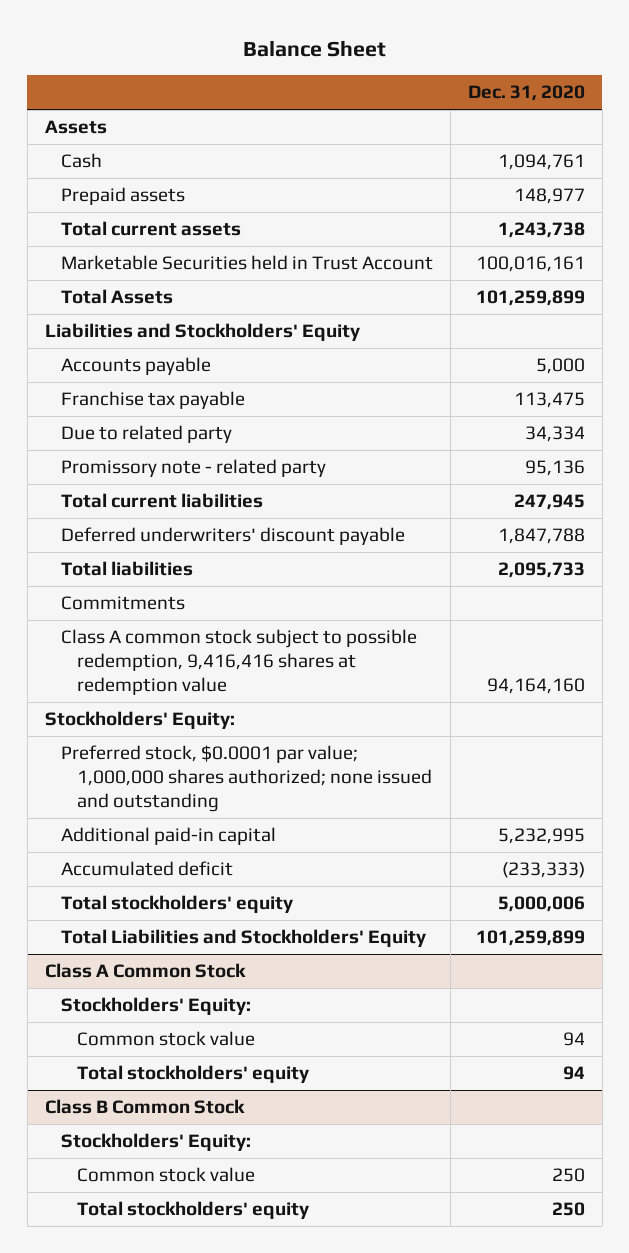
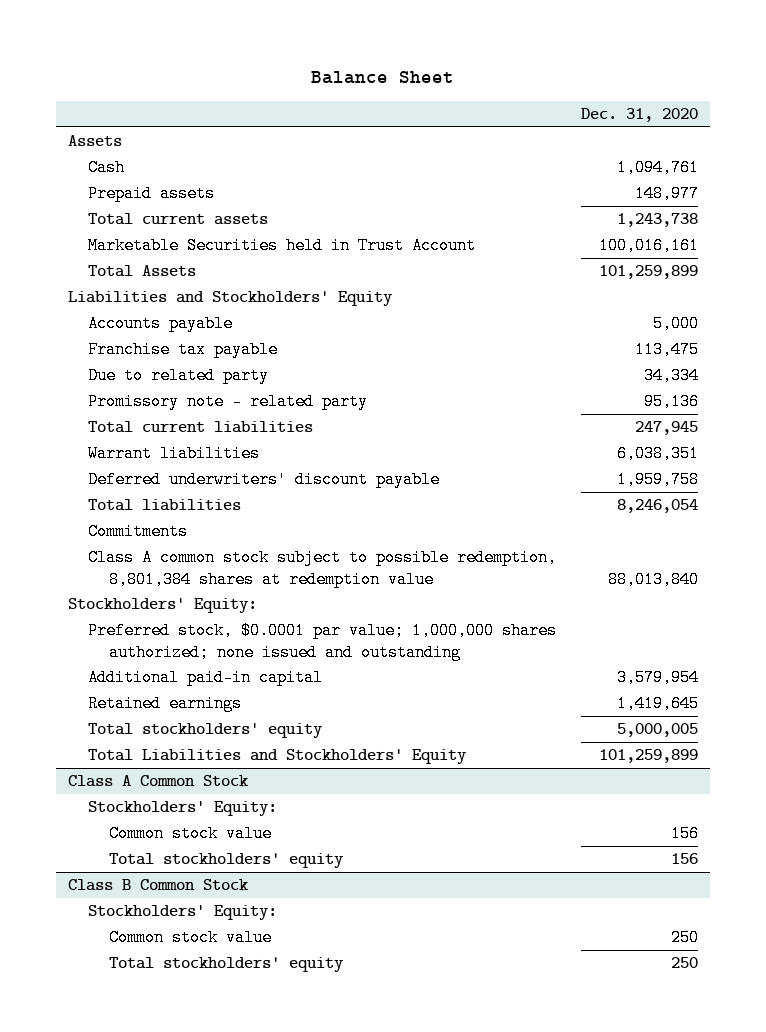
- Deferred underwriters' discount payable | 1,847,788
- Total liabilities | 2,095,733
+ Warrant liabilities | 6,038,351
+ Deferred underwriters' discount payable | 1,959,758
+ Total liabilities | 8,246,054
- Class A common stock subject to possible redemption, 9,416,416 shares at redemption value | 94,164,160
+ Class A common stock subject to possible redemption, 8,801,384 shares at redemption value | 88,013,840
- Additional paid-in capital | 5,232,995
- Accumulated deficit | (233,333)
- Total stockholders' equity | 5,000,006
+ Additional paid-in capital | 3,579,954
+ Retained earnings | 1,419,645
+ Total stockholders' equity | 5,000,005
@ Class A Common Stock
- Common stock value | 94
- Total stockholders' equity | 94
+ Common stock value | 156
+ Total stockholders' equity | 156

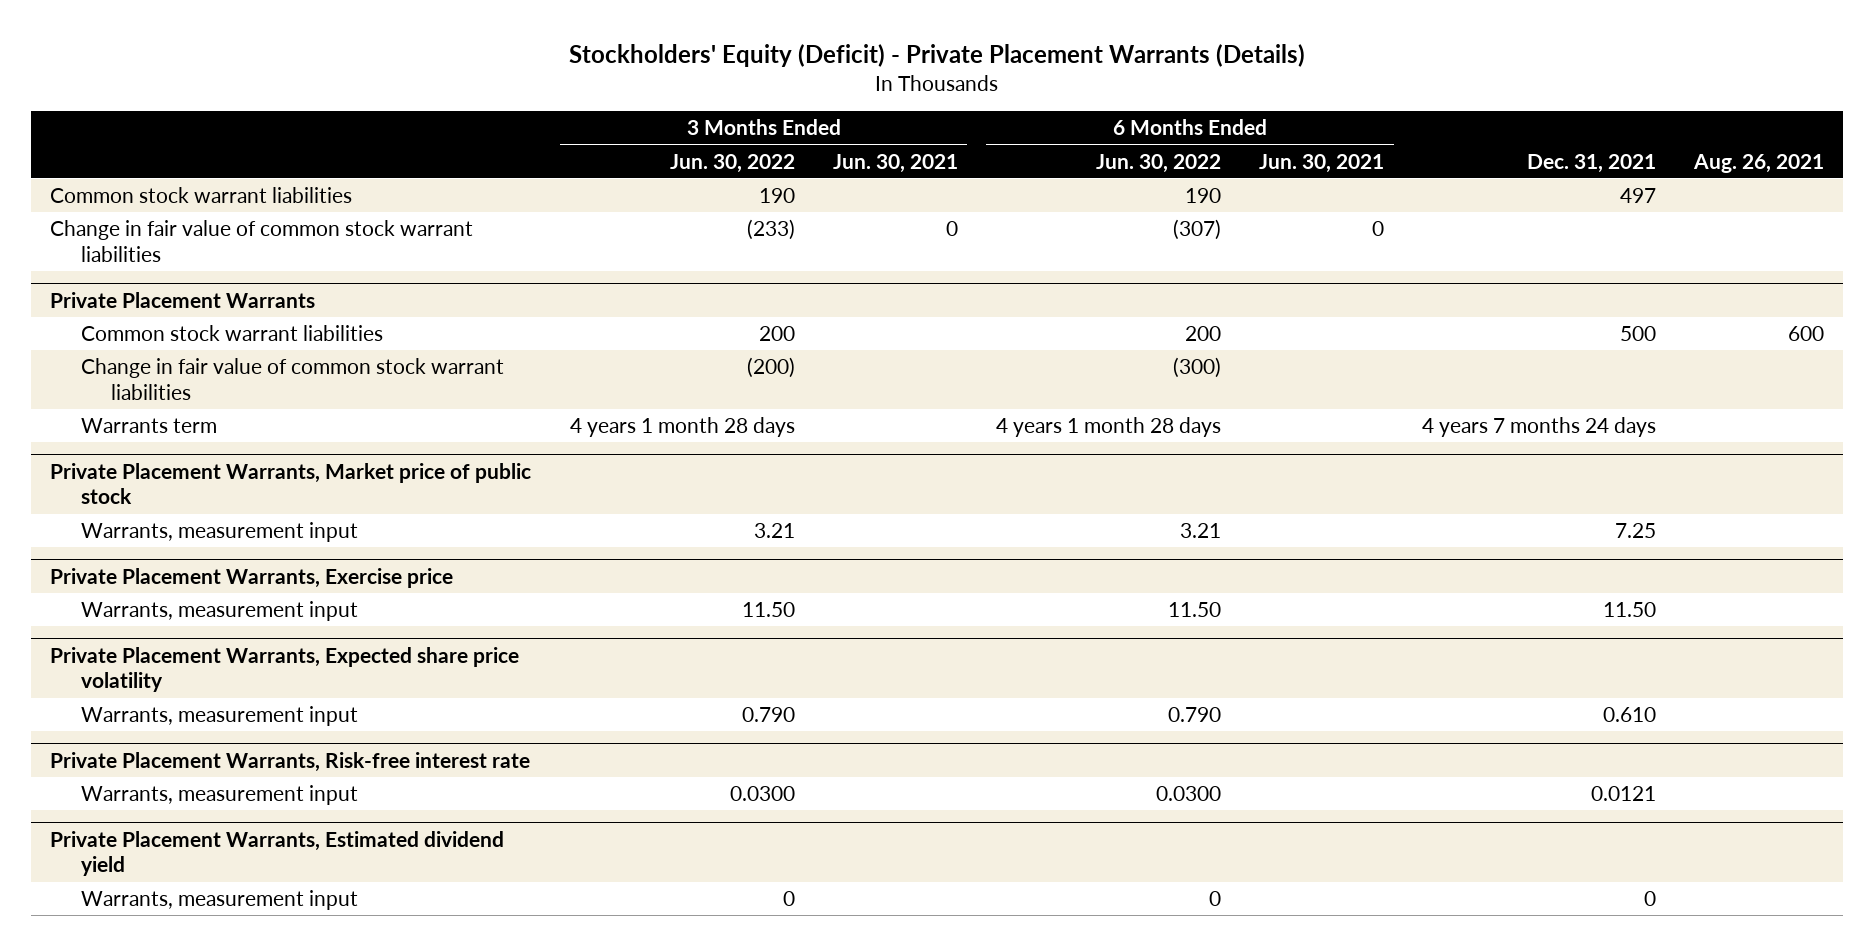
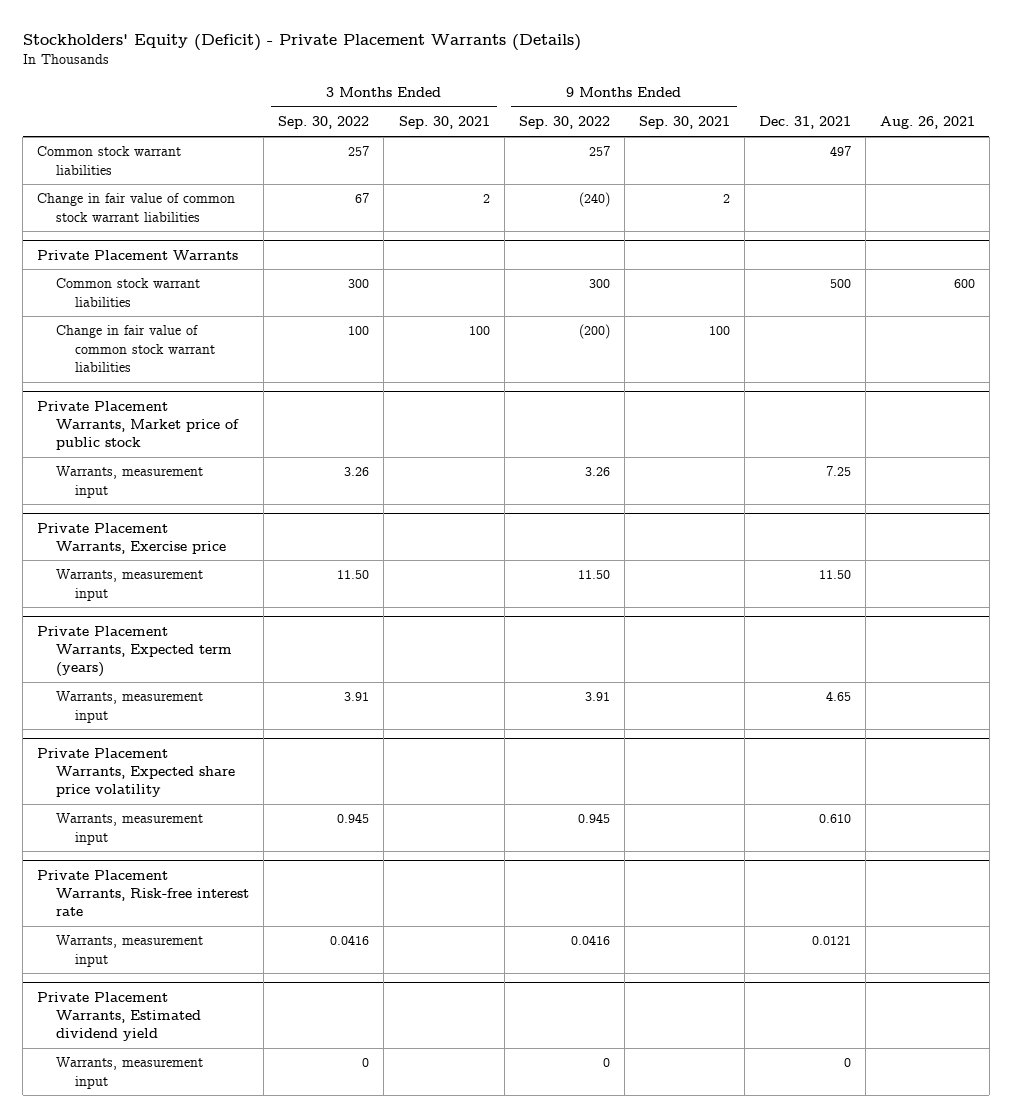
- | 3 Months Ended Jun. 30, 2022 | 3 Months Ended Jun. 30, 2021 | 6 Months Ended Jun. 30, 2022 | 6 Months Ended Jun. 30, 2021 | Dec. 31, 2021 | Aug. 26, 2021
+ | 3 Months Ended Sep. 30, 2022 | 3 Months Ended Sep. 30, 2021 | 9 Months Ended Sep. 30, 2022 | 9 Months Ended Sep. 30, 2021 | Dec. 31, 2021 | Aug. 26, 2021
@ Private Placement Warrants
- Warrants term | 4 years 1 month 28 days | | 4 years 1 month 28 days | | 4 years 7 months 24 days |
+ Private Placement Warrants, Expected term (years)
+ Warrants, measurement input | 3.91 | | 3.91 | | 4.65 |

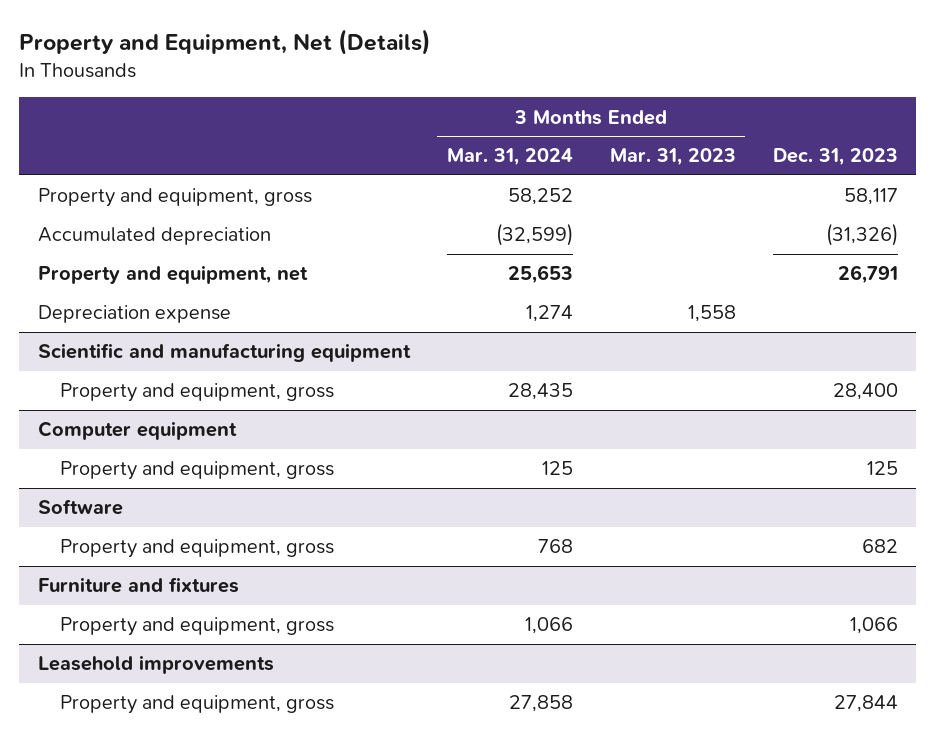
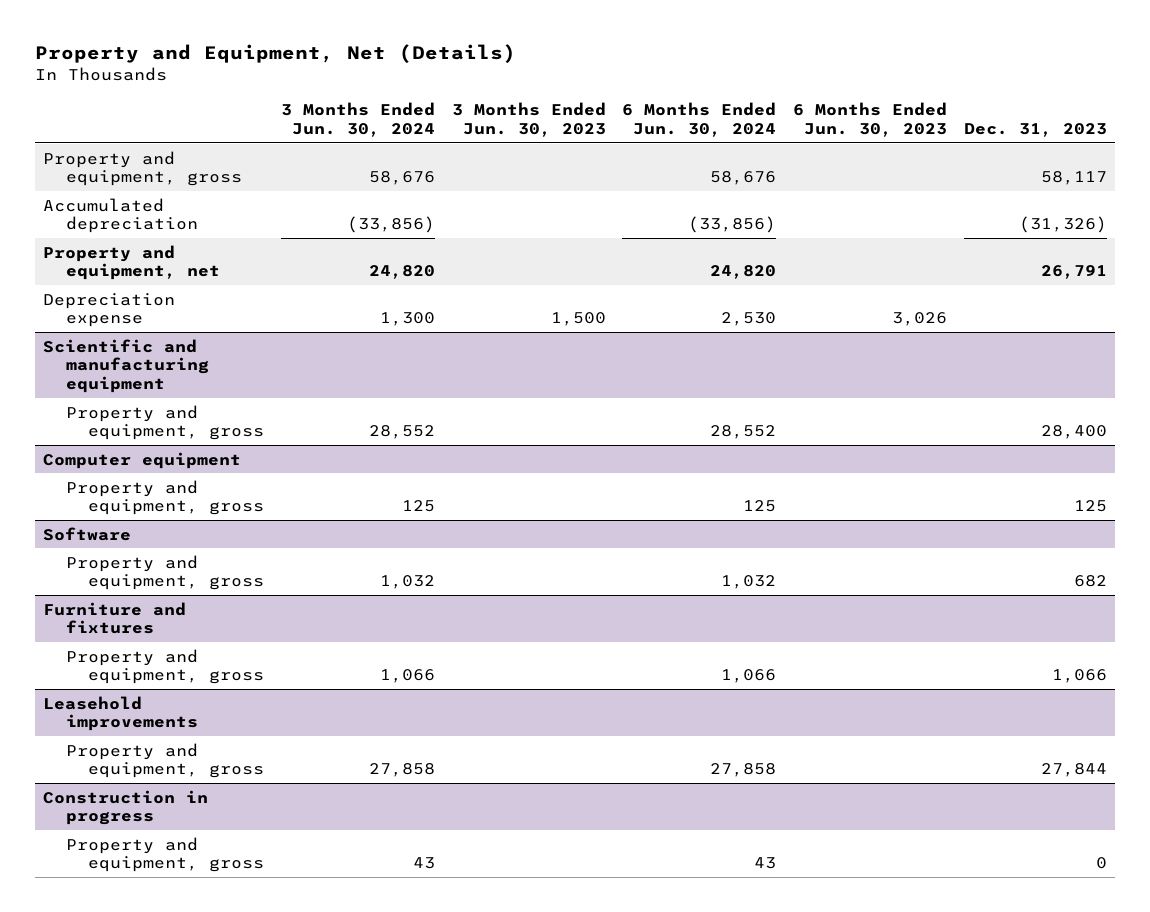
- | 3 Months Ended Mar. 31, 2024 | 3 Months Ended Mar. 31, 2023 | Dec. 31, 2023
+ | 3 Months Ended Jun. 30, 2024 | 3 Months Ended Jun. 30, 2023 | 6 Months Ended Jun. 30, 2024 | 6 Months Ended Jun. 30, 2023 | Dec. 31, 2023
+ Construction in progress
+ Property and equipment, gross | 43 | | 43 | | 0

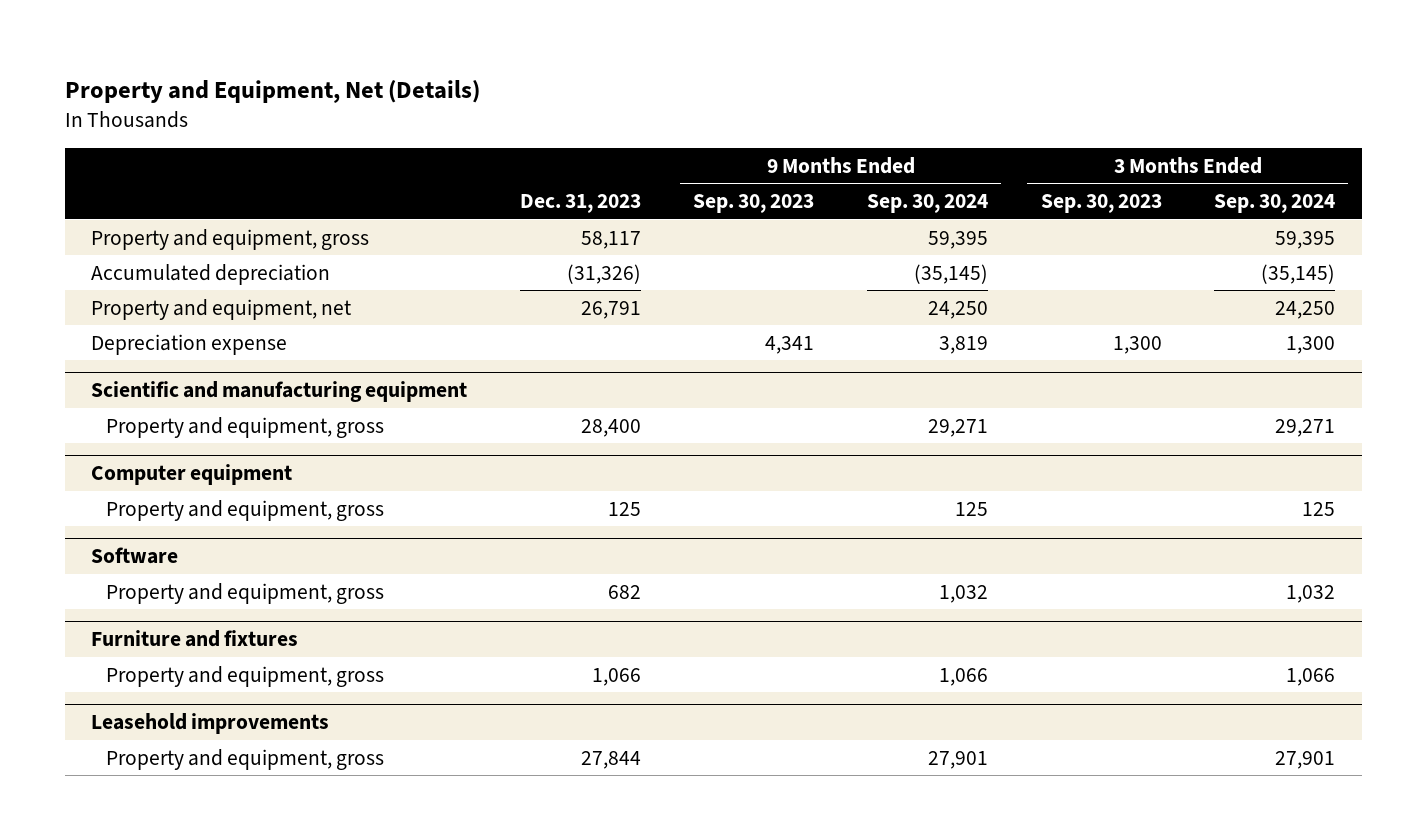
- | 3 Months Ended Jun. 30, 2024 | 3 Months Ended Jun. 30, 2023 | 6 Months Ended Jun. 30, 2024 | 6 Months Ended Jun. 30, 2023 | Dec. 31, 2023
+ | Dec. 31, 2023 | 9 Months Ended Sep. 30, 2023 | 9 Months Ended Sep. 30, 2024 | 3 Months Ended Sep. 30, 2023 | 3 Months Ended Sep. 30, 2024
- Construction in progress
- Property and equipment, gross | 43 | | 43 | | 0

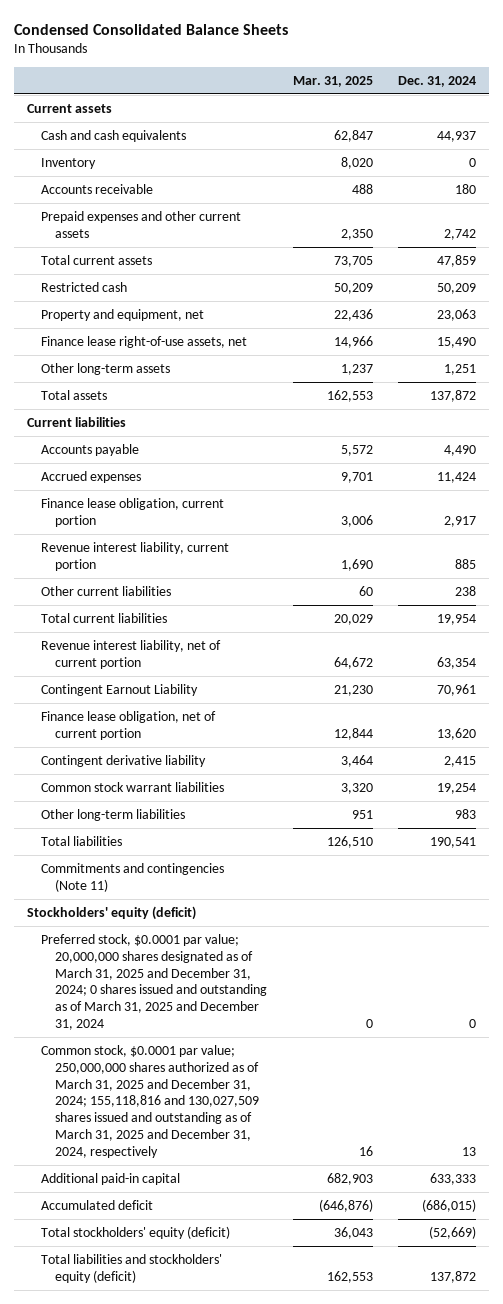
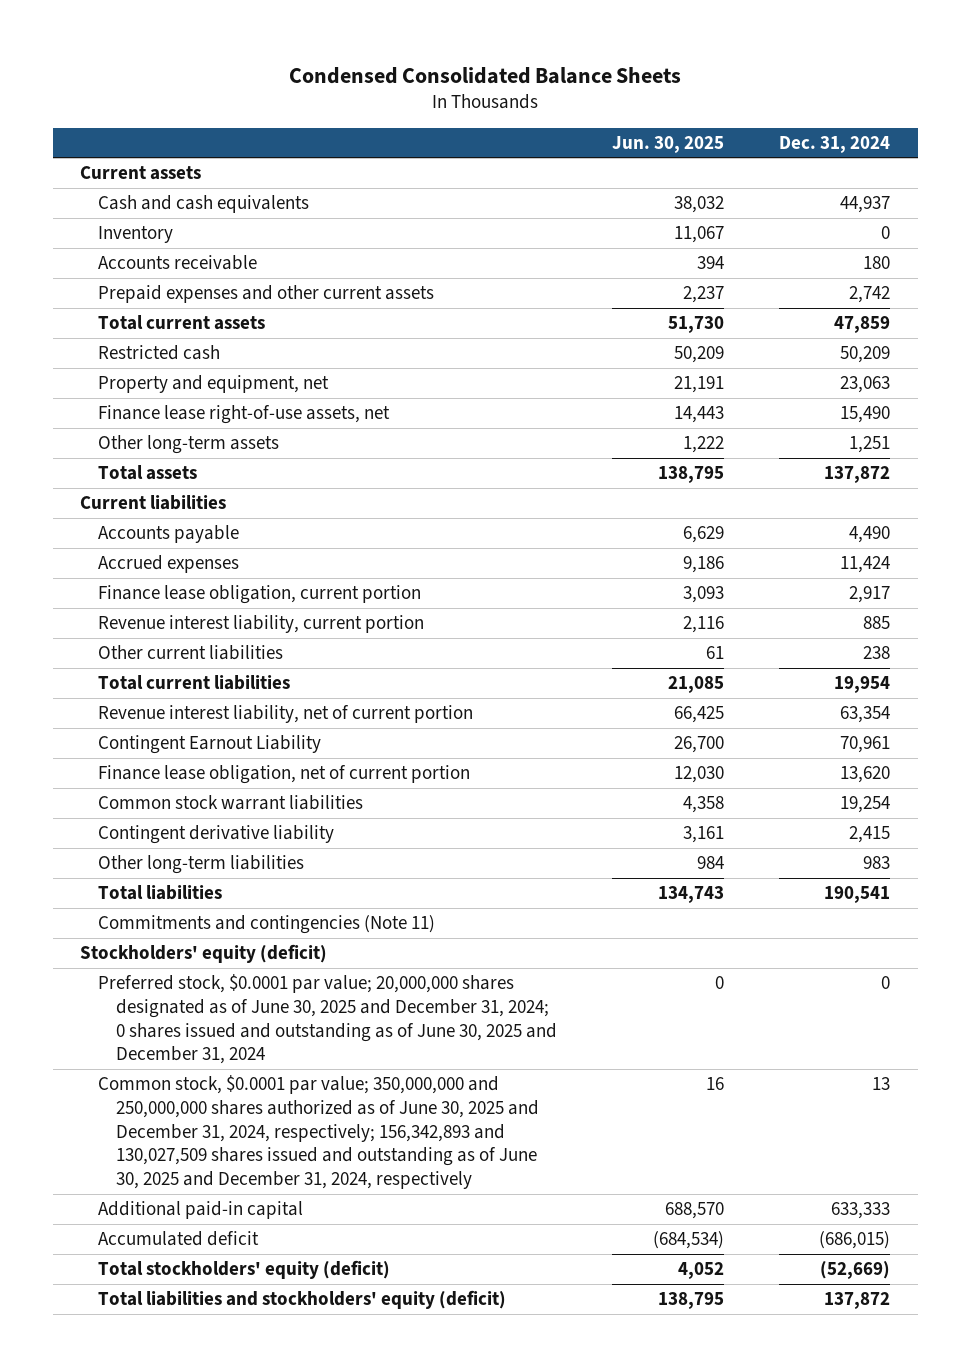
- | Mar. 31, 2025 | Dec. 31, 2024
+ | Jun. 30, 2025 | Dec. 31, 2024
moved down: Contingent derivative liability | 3,161 | 2,415
- Preferred stock, $0.0001 par value; 20,000,000 shares designated as of March 31, 2025 and December 31, 2024; 0 shares issued and outstanding as of March 31, 2025 and December 31, 2024 | 0 | 0
- Common stock, $0.0001 par value; 250,000,000 shares authorized as of March 31, 2025 and December 31, 2024; 155,118,816 and 130,027,509 shares issued and outstanding as of March 31, 2025 and December 31, 2024, respectively | 16 | 13
+ Preferred stock, $0.0001 par value; 20,000,000 shares designated as of June 30, 2025 and December 31, 2024; 0 shares issued and outstanding as of June 30, 2025 and December 31, 2024 | 0 | 0
+ Common stock, $0.0001 par value; 350,000,000 and 250,000,000 shares authorized as of June 30, 2025 and December 31, 2024, respectively; 156,342,893 and 130,027,509 shares issued and outstanding as of June 30, 2025 and December 31, 2024, respectively | 16 | 13

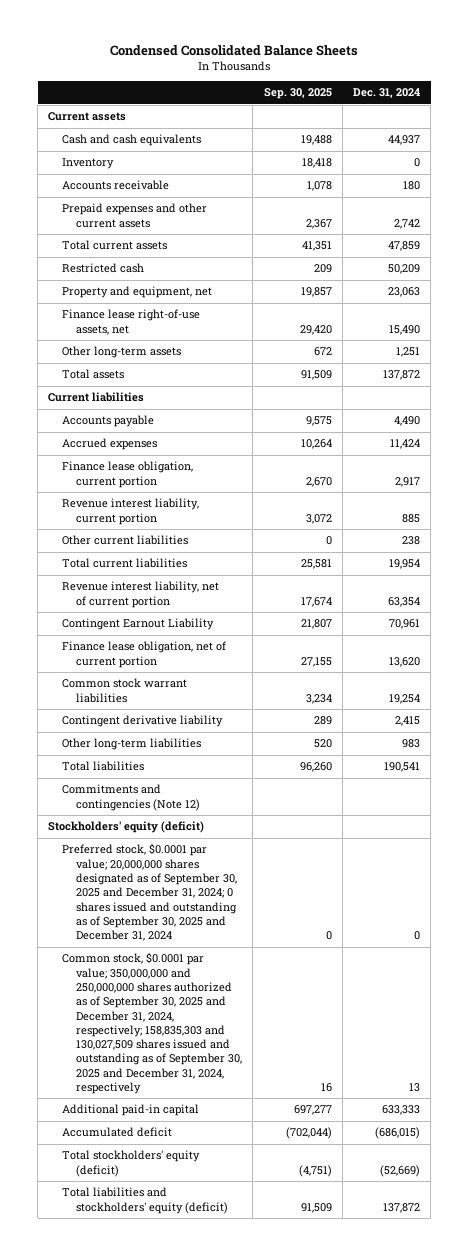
- | Jun. 30, 2025 | Dec. 31, 2024
+ | Sep. 30, 2025 | Dec. 31, 2024
- Commitments and contingencies (Note 11)
+ Commitments and contingencies (Note 12)
- Preferred stock, $0.0001 par value; 20,000,000 shares designated as of June 30, 2025 and December 31, 2024; 0 shares issued and outstanding as of June 30, 2025 and December 31, 2024 | 0 | 0
- Common stock, $0.0001 par value; 350,000,000 and 250,000,000 shares authorized as of June 30, 2025 and December 31, 2024, respectively; 156,342,893 and 130,027,509 shares issued and outstanding as of June 30, 2025 and December 31, 2024, respectively | 16 | 13
+ Preferred stock, $0.0001 par value; 20,000,000 shares designated as of September 30, 2025 and December 31, 2024; 0 shares issued and outstanding as of September 30, 2025 and December 31, 2024 | 0 | 0
+ Common stock, $0.0001 par value; 350,000,000 and 250,000,000 shares authorized as of September 30, 2025 and December 31, 2024, respectively; 158,835,303 and 130,027,509 shares issued and outstanding as of September 30, 2025 and December 31, 2024, respectively | 16 | 13

